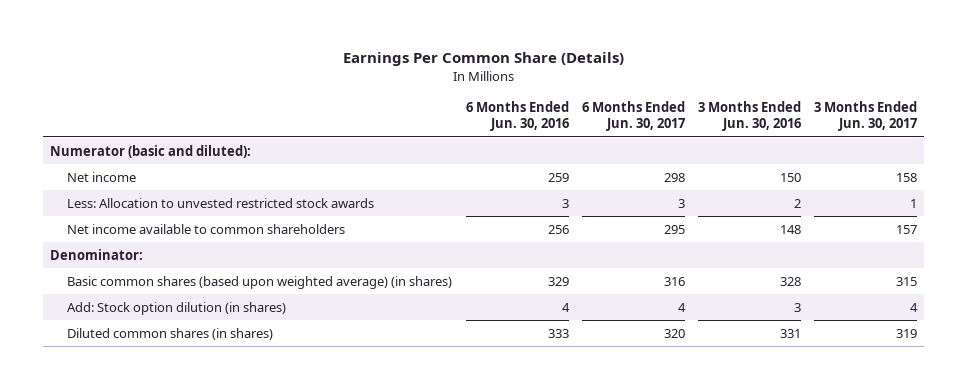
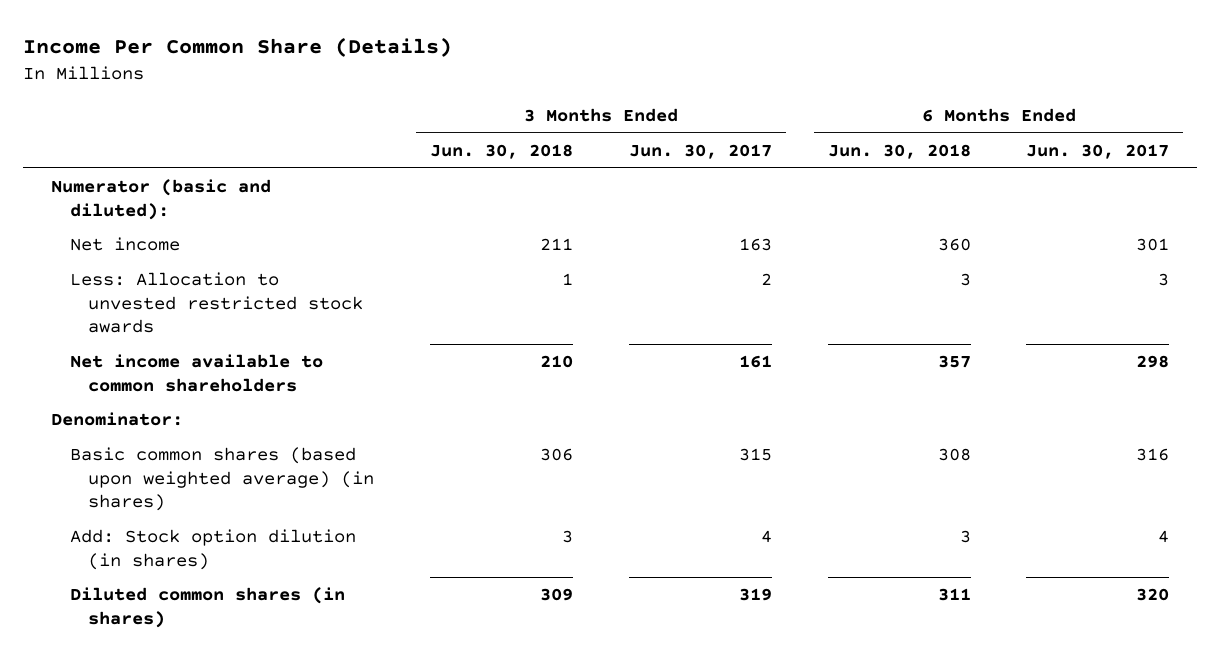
- Earnings Per Common Share (Details)
+ Income Per Common Share (Details)
- | 6 Months Ended Jun. 30, 2016 | 6 Months Ended Jun. 30, 2017 | 3 Months Ended Jun. 30, 2016 | 3 Months Ended Jun. 30, 2017
+ | 3 Months Ended Jun. 30, 2018 | 3 Months Ended Jun. 30, 2017 | 6 Months Ended Jun. 30, 2018 | 6 Months Ended Jun. 30, 2017
- Net income | 259 | 298 | 150 | 158
- Less: Allocation to unvested restricted stock awards | 3 | 3 | 2 | 1
- Net income available to common shareholders | 256 | 295 | 148 | 157
+ Net income | 211 | 163 | 360 | 301
+ Less: Allocation to unvested restricted stock awards | 1 | 2 | 3 | 3
+ Net income available to common shareholders | 210 | 161 | 357 | 298

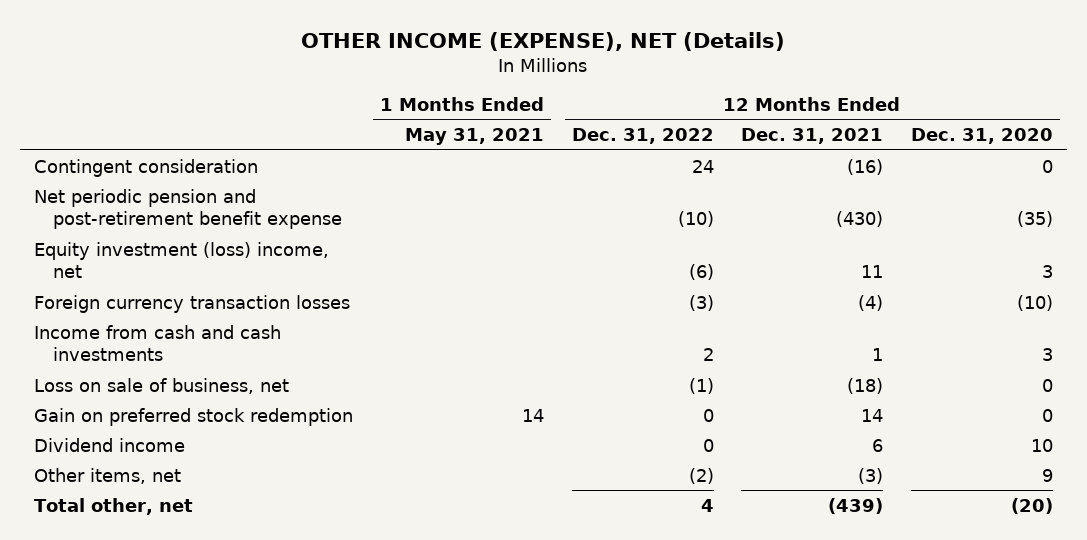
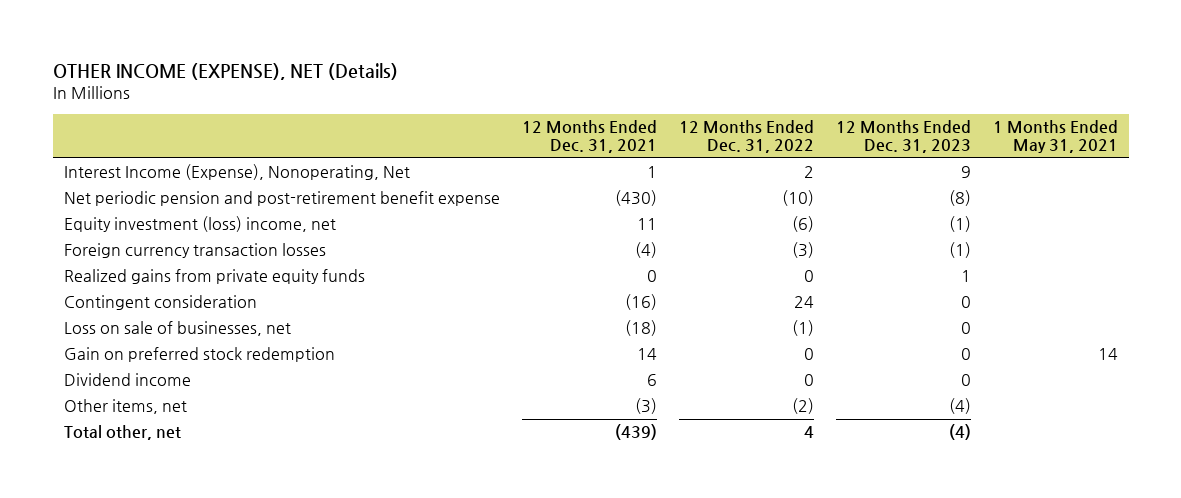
- | 1 Months Ended May 31, 2021 | 12 Months Ended Dec. 31, 2022 | 12 Months Ended Dec. 31, 2021 | 12 Months Ended Dec. 31, 2020
+ | 12 Months Ended Dec. 31, 2021 | 12 Months Ended Dec. 31, 2022 | 12 Months Ended Dec. 31, 2023 | 1 Months Ended May 31, 2021
+ Interest Income (Expense), Nonoperating, Net | 1 | 2 | 9 |
- Income from cash and cash investments | | 2 | 1 | 3
- Loss on sale of business, net | | (1) | (18) | 0
+ Realized gains from private equity funds | 0 | 0 | 1 |
moved down: Contingent consideration | (16) | 24 | 0 |
+ Loss on sale of businesses, net | (18) | (1) | 0 |

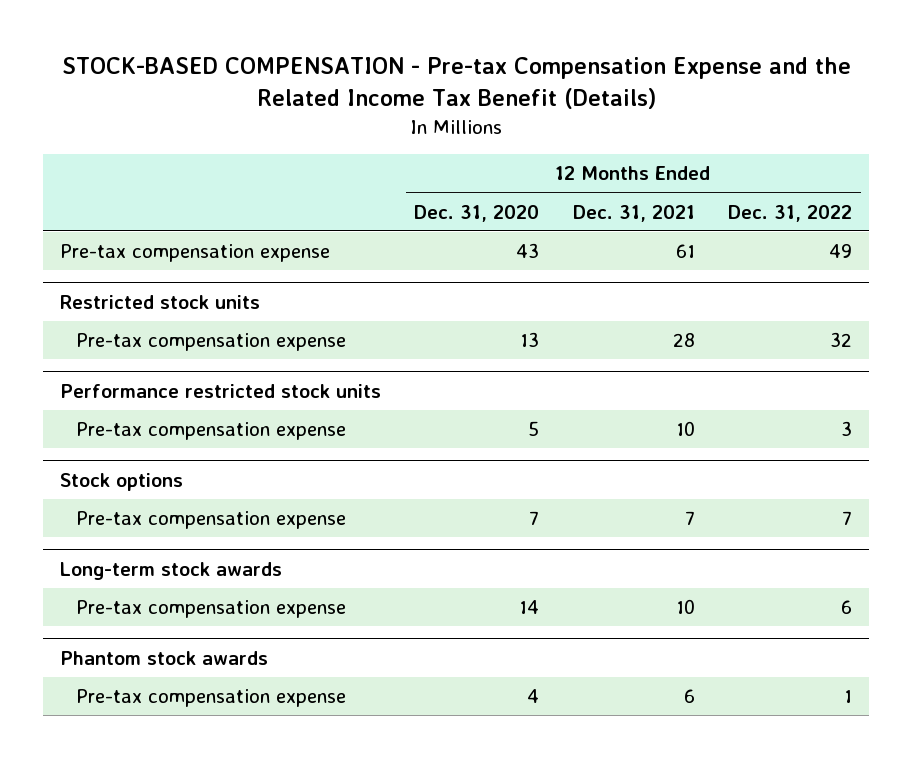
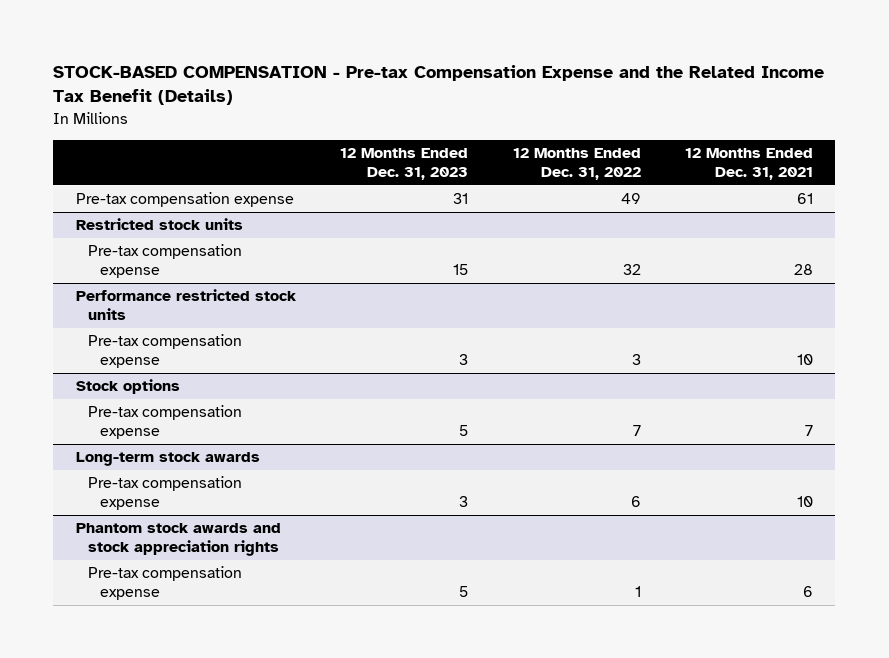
- | 12 Months Ended Dec. 31, 2020 | 12 Months Ended Dec. 31, 2021 | 12 Months Ended Dec. 31, 2022
+ | 12 Months Ended Dec. 31, 2023 | 12 Months Ended Dec. 31, 2022 | 12 Months Ended Dec. 31, 2021
- Phantom stock awards
+ Phantom stock awards and stock appreciation rights

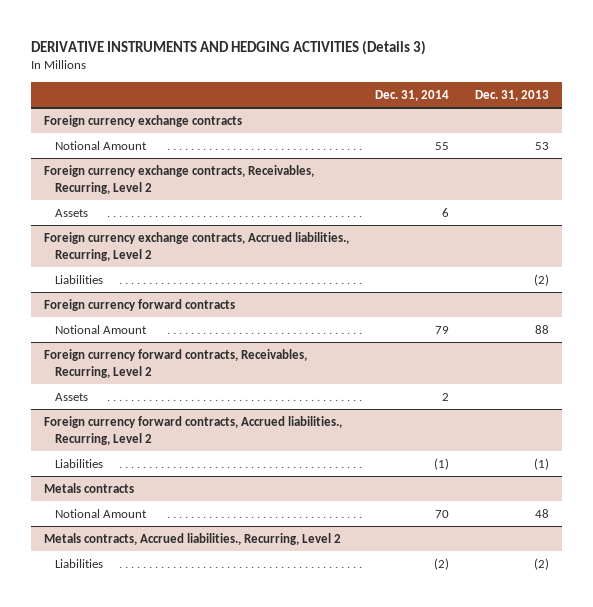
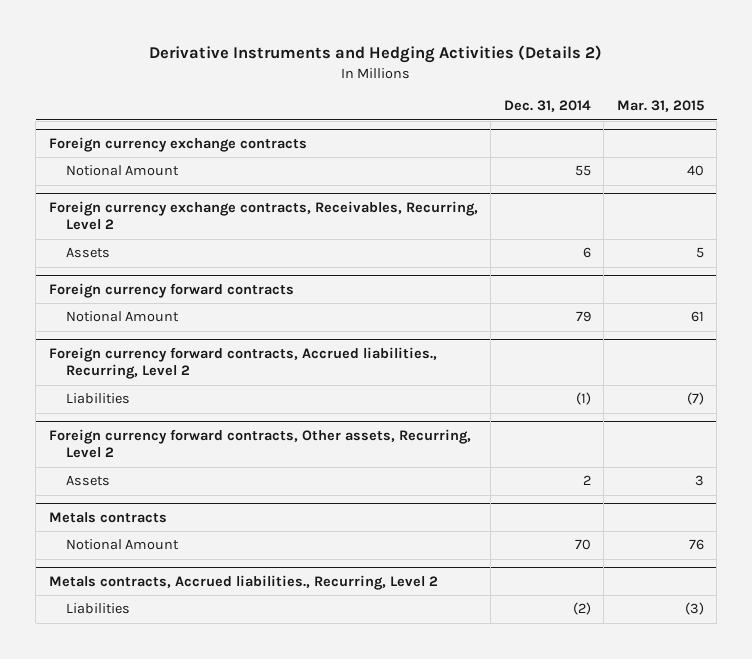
- DERIVATIVE INSTRUMENTS AND HEDGING ACTIVITIES (Details 3)
+ Derivative Instruments and Hedging Activities (Details 2)
- | Dec. 31, 2014 | Dec. 31, 2013
+ | Dec. 31, 2014 | Mar. 31, 2015
- Foreign currency exchange contracts, Accrued liabilities., Recurring, Level 2
- Liabilities | | (2)
- Foreign currency forward contracts, Receivables, Recurring, Level 2
- Assets | 2 |
+ Foreign currency forward contracts, Other assets, Recurring, Level 2
+ Assets | 2 | 3

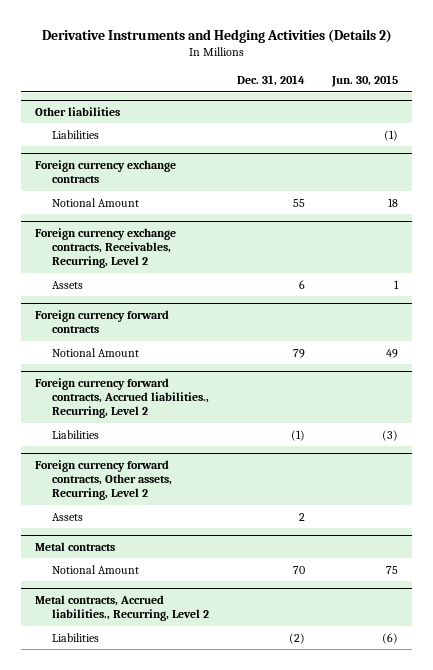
- | Dec. 31, 2014 | Mar. 31, 2015
+ | Dec. 31, 2014 | Jun. 30, 2015
+ Other liabilities
+ Liabilities | | (1)
- Metals contracts
+ Metal contracts
- Metals contracts, Accrued liabilities., Recurring, Level 2
+ Metal contracts, Accrued liabilities., Recurring, Level 2

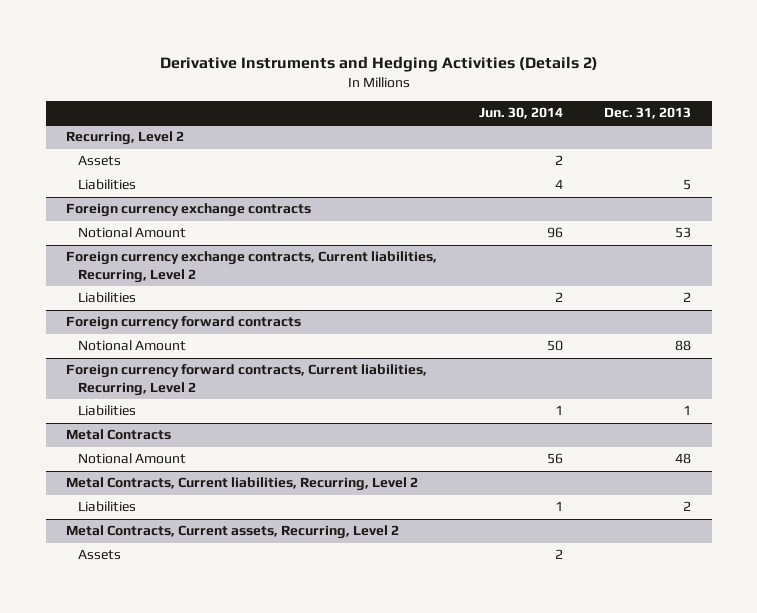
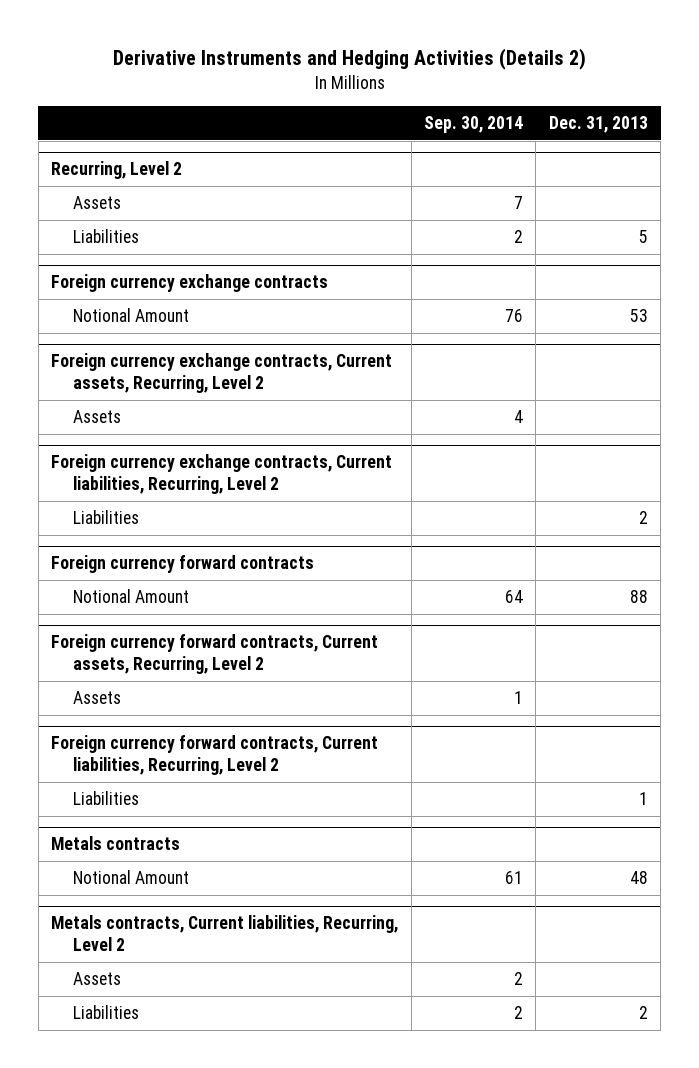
- | Jun. 30, 2014 | Dec. 31, 2013
+ | Sep. 30, 2014 | Dec. 31, 2013
+ Foreign currency exchange contracts, Current assets, Recurring, Level 2
+ Assets | 4 |
+ Foreign currency forward contracts, Current assets, Recurring, Level 2
+ Assets | 1 |
- Metal Contracts
+ Metals contracts
- Metal Contracts, Current liabilities, Recurring, Level 2
- Liabilities | 1 | 2
- Metal Contracts, Current assets, Recurring, Level 2
+ Metals contracts, Current liabilities, Recurring, Level 2
+ Liabilities | 2 | 2

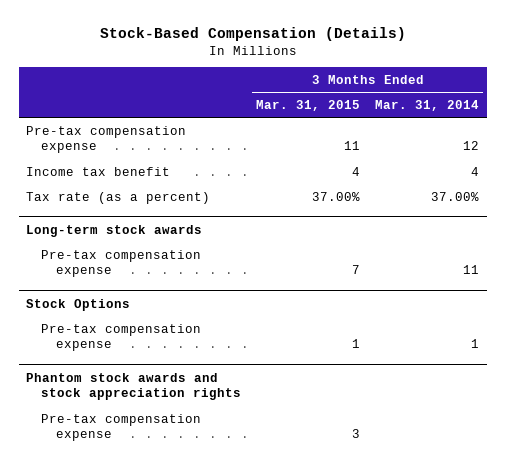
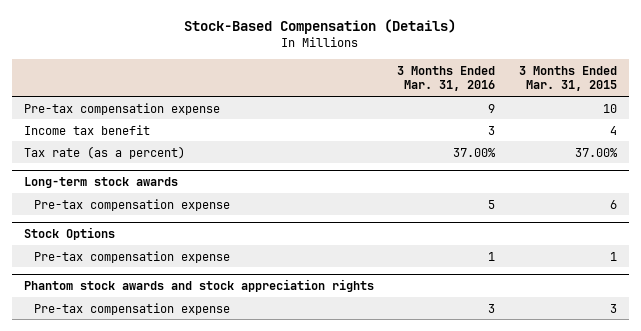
- | 3 Months Ended Mar. 31, 2015 | 3 Months Ended Mar. 31, 2014
+ | 3 Months Ended Mar. 31, 2016 | 3 Months Ended Mar. 31, 2015
- Pre-tax compensation expense | 11 | 12
+ Pre-tax compensation expense | 9 | 10
@ Long-term stock awards
- Pre-tax compensation expense | 7 | 11
+ Pre-tax compensation expense | 5 | 6

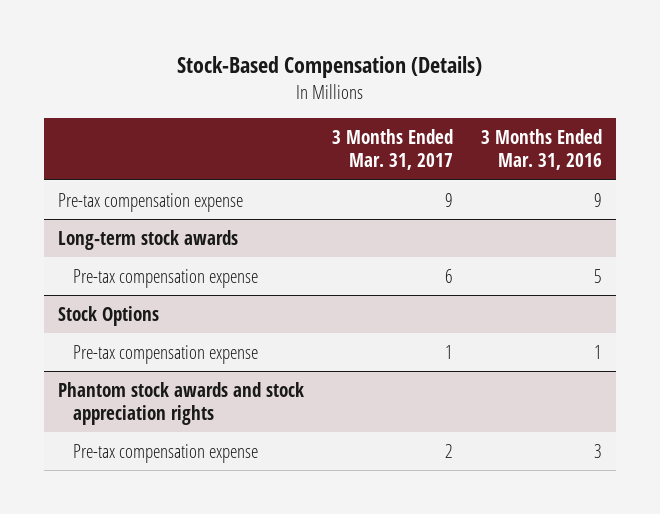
- | 3 Months Ended Mar. 31, 2016 | 3 Months Ended Mar. 31, 2015
+ | 3 Months Ended Mar. 31, 2017 | 3 Months Ended Mar. 31, 2016
- Income tax benefit | 3 | 4
- Tax rate (as a percent) | 37.00% | 37.00%

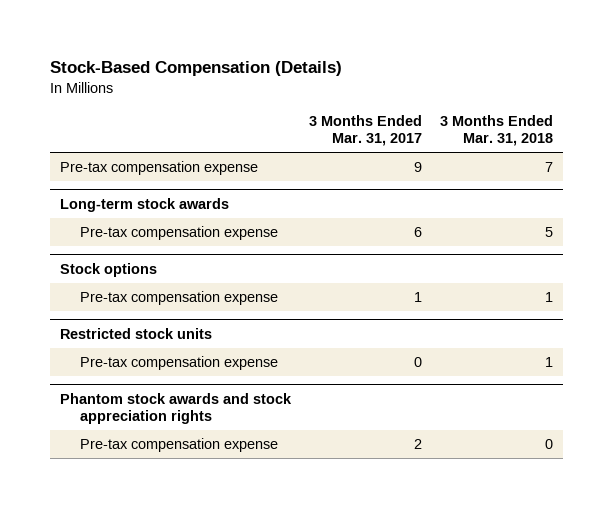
- | 3 Months Ended Mar. 31, 2017 | 3 Months Ended Mar. 31, 2016
+ | 3 Months Ended Mar. 31, 2017 | 3 Months Ended Mar. 31, 2018
- Stock Options
+ Stock options
+ Restricted stock units
+ Pre-tax compensation expense | 0 | 1

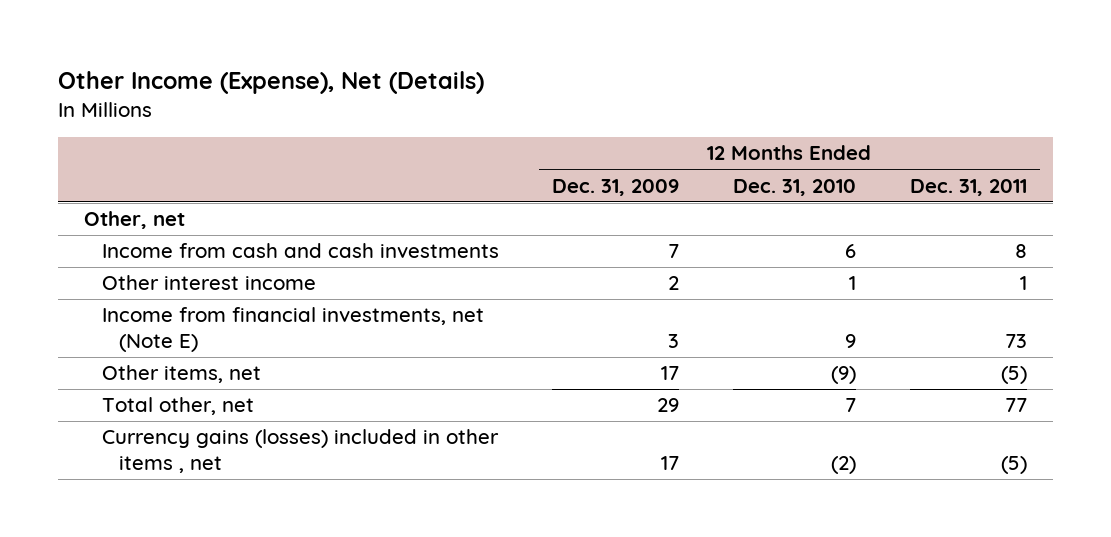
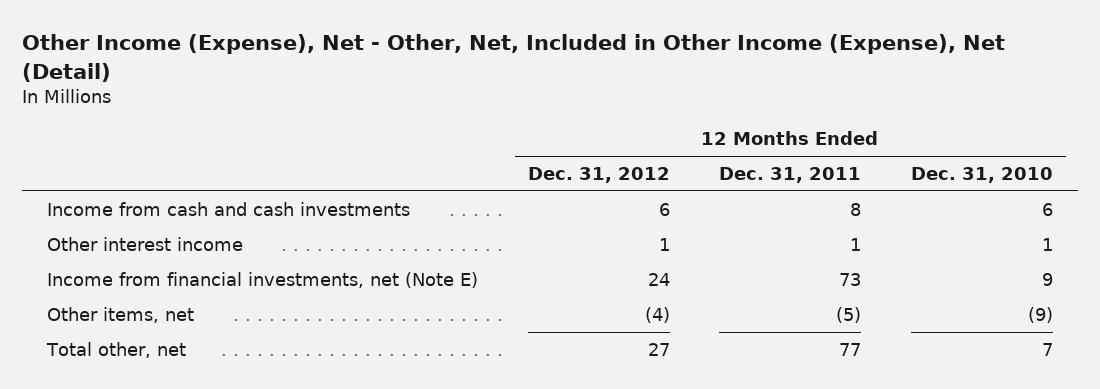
- Other Income (Expense), Net (Details)
+ Other Income (Expense), Net - Other, Net, Included in Other Income (Expense), Net (Detail)
- | 12 Months Ended Dec. 31, 2009 | 12 Months Ended Dec. 31, 2010 | 12 Months Ended Dec. 31, 2011
+ | 12 Months Ended Dec. 31, 2012 | 12 Months Ended Dec. 31, 2011 | 12 Months Ended Dec. 31, 2010
- Other, net
- Currency gains (losses) included in other items , net | 17 | (2) | (5)

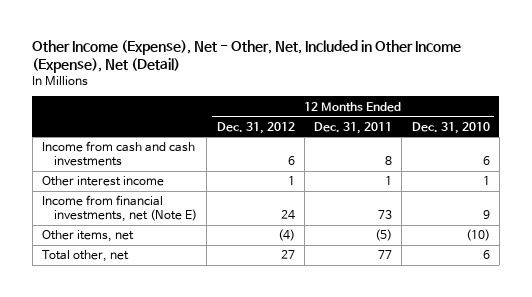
- Other items, net | (4) | (5) | (9)
- Total other, net | 27 | 77 | 7
+ Other items, net | (4) | (5) | (10)
+ Total other, net | 27 | 77 | 6

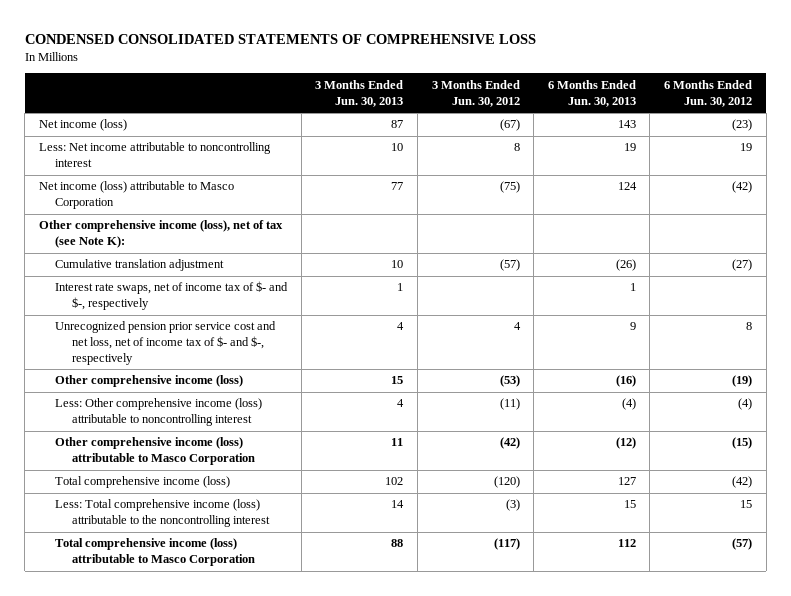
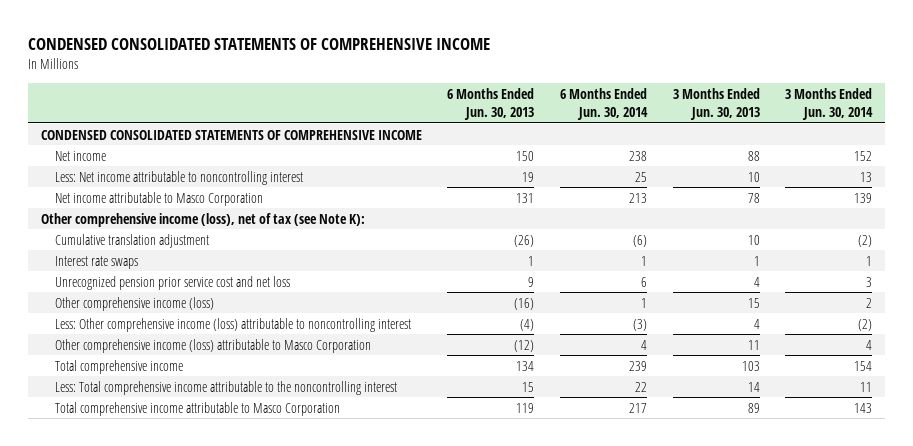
- CONDENSED CONSOLIDATED STATEMENTS OF COMPREHENSIVE LOSS
+ CONDENSED CONSOLIDATED STATEMENTS OF COMPREHENSIVE INCOME
- | 3 Months Ended Jun. 30, 2013 | 3 Months Ended Jun. 30, 2012 | 6 Months Ended Jun. 30, 2013 | 6 Months Ended Jun. 30, 2012
+ | 6 Months Ended Jun. 30, 2013 | 6 Months Ended Jun. 30, 2014 | 3 Months Ended Jun. 30, 2013 | 3 Months Ended Jun. 30, 2014
- Net income (loss) | 87 | (67) | 143 | (23)
+ CONDENSED CONSOLIDATED STATEMENTS OF COMPREHENSIVE INCOME
+ Net income | 150 | 238 | 88 | 152
- Net income (loss) attributable to Masco Corporation | 77 | (75) | 124 | (42)
+ Net income attributable to Masco Corporation | 131 | 213 | 78 | 139
- Interest rate swaps, net of income tax of $- and $-, respectively | 1 | | 1 |
- Unrecognized pension prior service cost and net loss, net of income tax of $- and $-, respectively | 4 | 4 | 9 | 8
+ Interest rate swaps | 1 | 1 | 1 | 1
+ Unrecognized pension prior service cost and net loss | 9 | 6 | 4 | 3
- Total comprehensive income (loss) | 102 | (120) | 127 | (42)
- Less: Total comprehensive income (loss) attributable to the noncontrolling interest | 14 | (3) | 15 | 15
- Total comprehensive income (loss) attributable to Masco Corporation | 88 | (117) | 112 | (57)
+ Total comprehensive income | 134 | 239 | 103 | 154
+ Less: Total comprehensive income attributable to the noncontrolling interest | 15 | 22 | 14 | 11
+ Total comprehensive income attributable to Masco Corporation | 119 | 217 | 89 | 143

